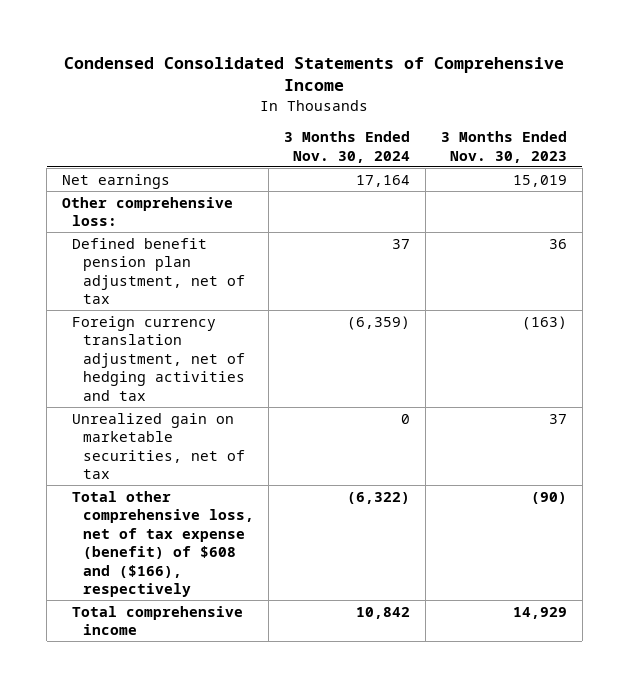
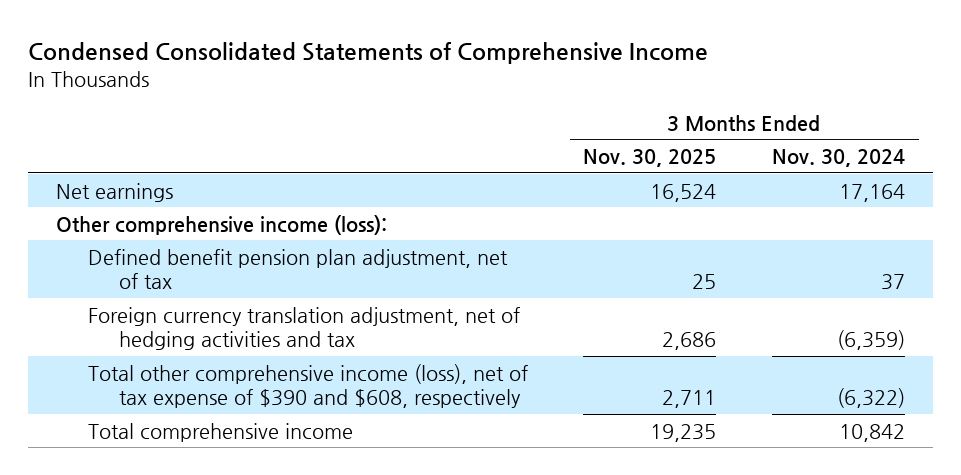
- | 3 Months Ended Nov. 30, 2024 | 3 Months Ended Nov. 30, 2023
+ | 3 Months Ended Nov. 30, 2025 | 3 Months Ended Nov. 30, 2024
- Other comprehensive loss:
+ Other comprehensive income (loss):
- Unrealized gain on marketable securities, net of tax | 0 | 37
- Total other comprehensive loss, net of tax expense (benefit) of $608 and ($166), respectively | (6,322) | (90)
+ Total other comprehensive income (loss), net of tax expense of $390 and $608, respectively | 2,711 | (6,322)

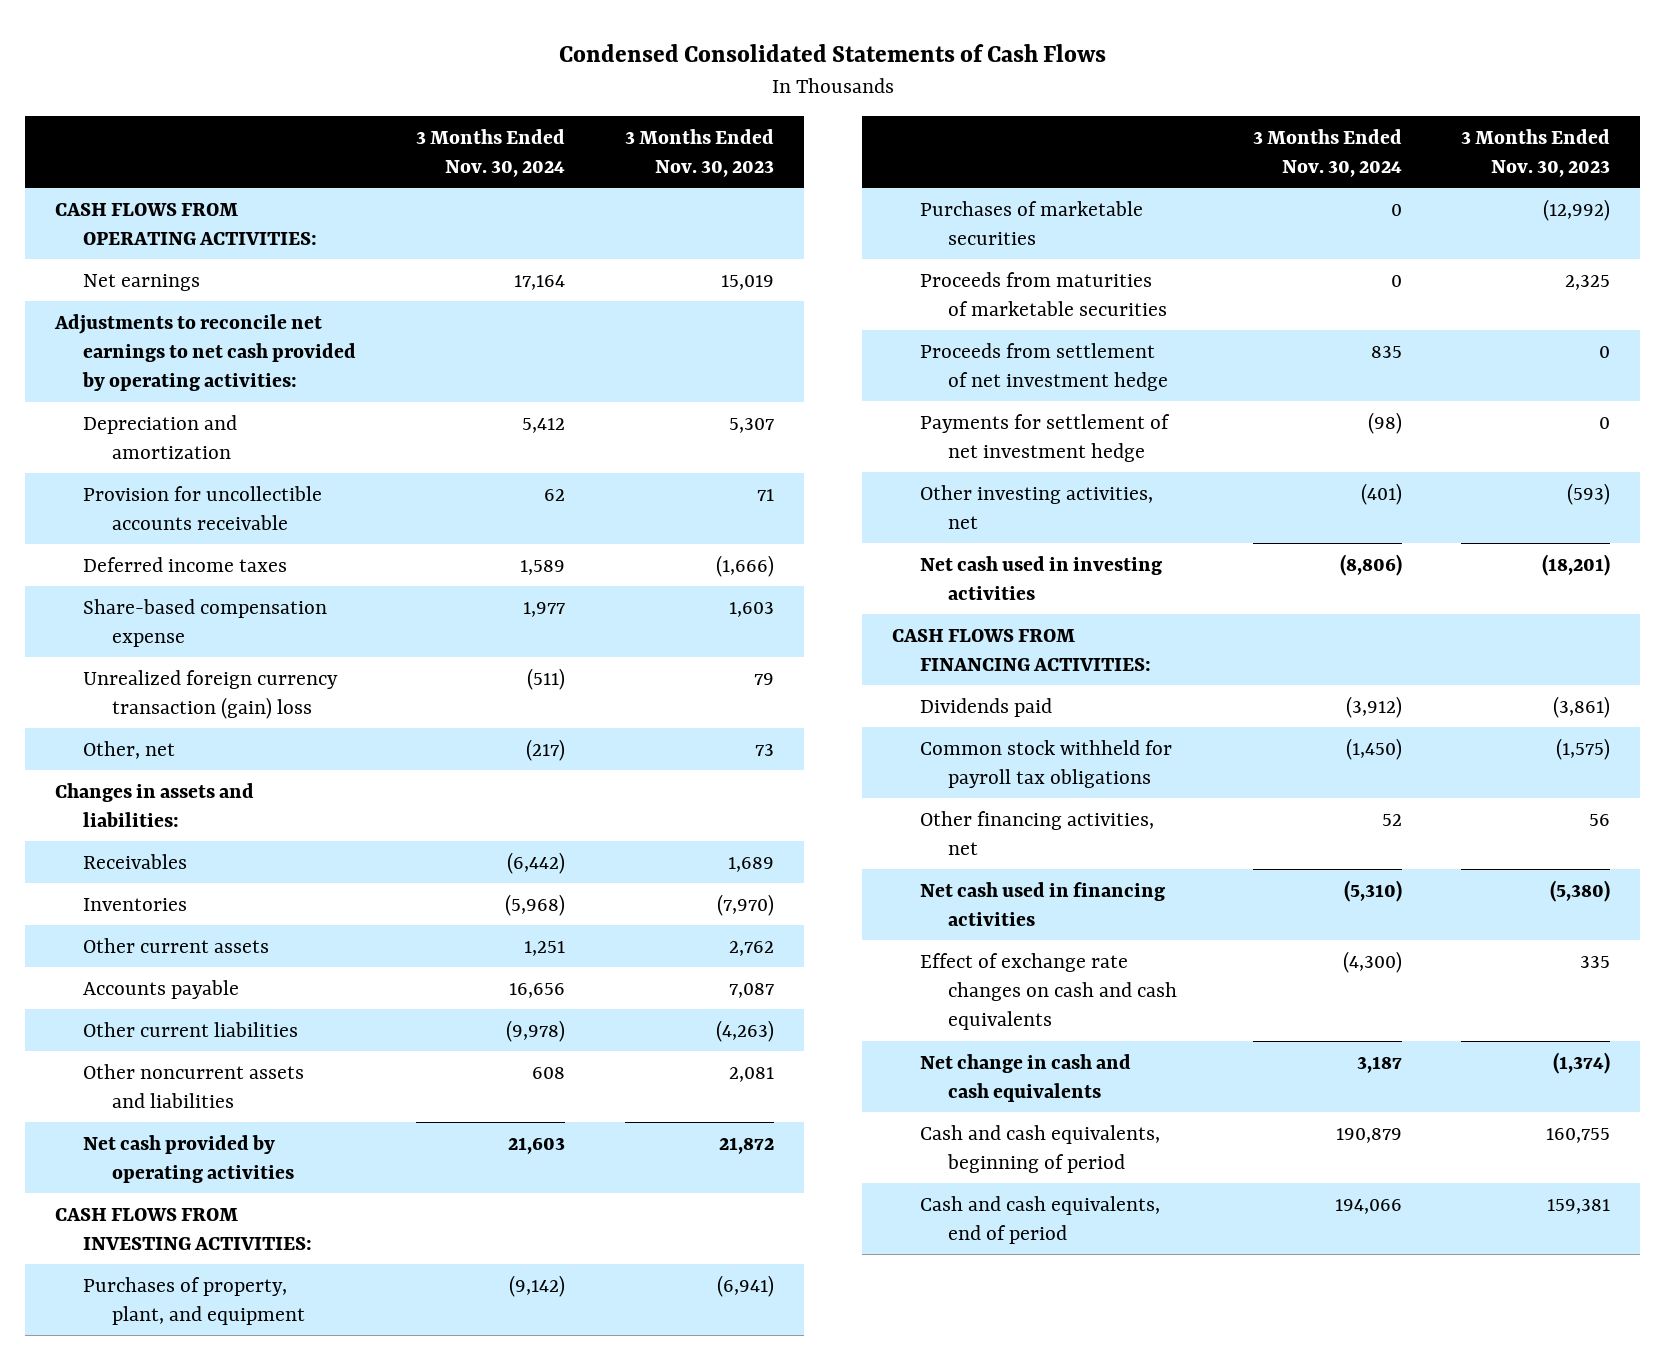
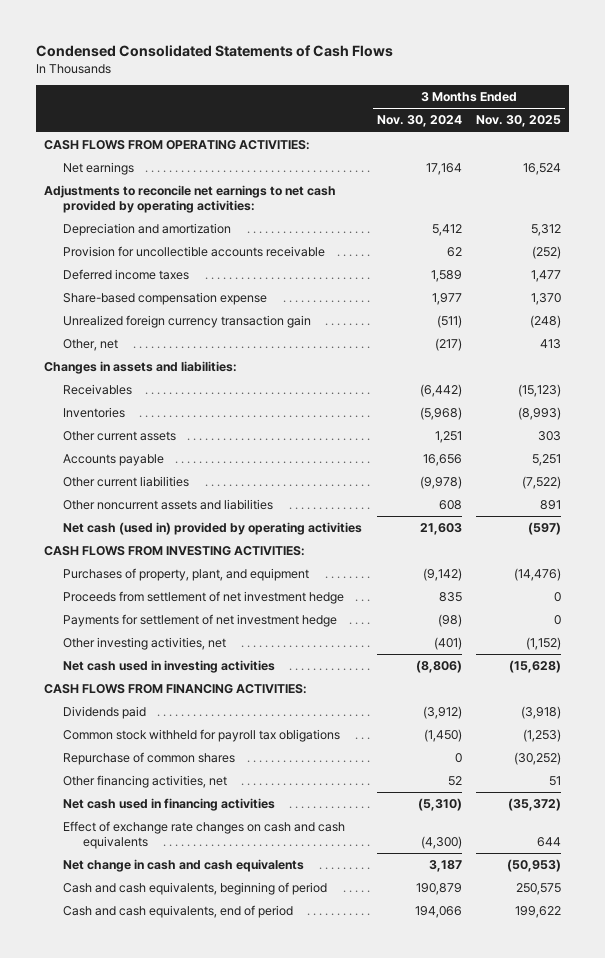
- | 3 Months Ended Nov. 30, 2024 | 3 Months Ended Nov. 30, 2023
+ | 3 Months Ended Nov. 30, 2024 | 3 Months Ended Nov. 30, 2025
- Unrealized foreign currency transaction (gain) loss | (511) | 79
+ Unrealized foreign currency transaction gain | (511) | (248)
- Net cash provided by operating activities | 21,603 | 21,872
+ Net cash (used in) provided by operating activities | 21,603 | (597)
- Purchases of marketable securities | 0 | (12,992)
- Proceeds from maturities of marketable securities | 0 | 2,325
+ Repurchase of common shares | 0 | (30,252)

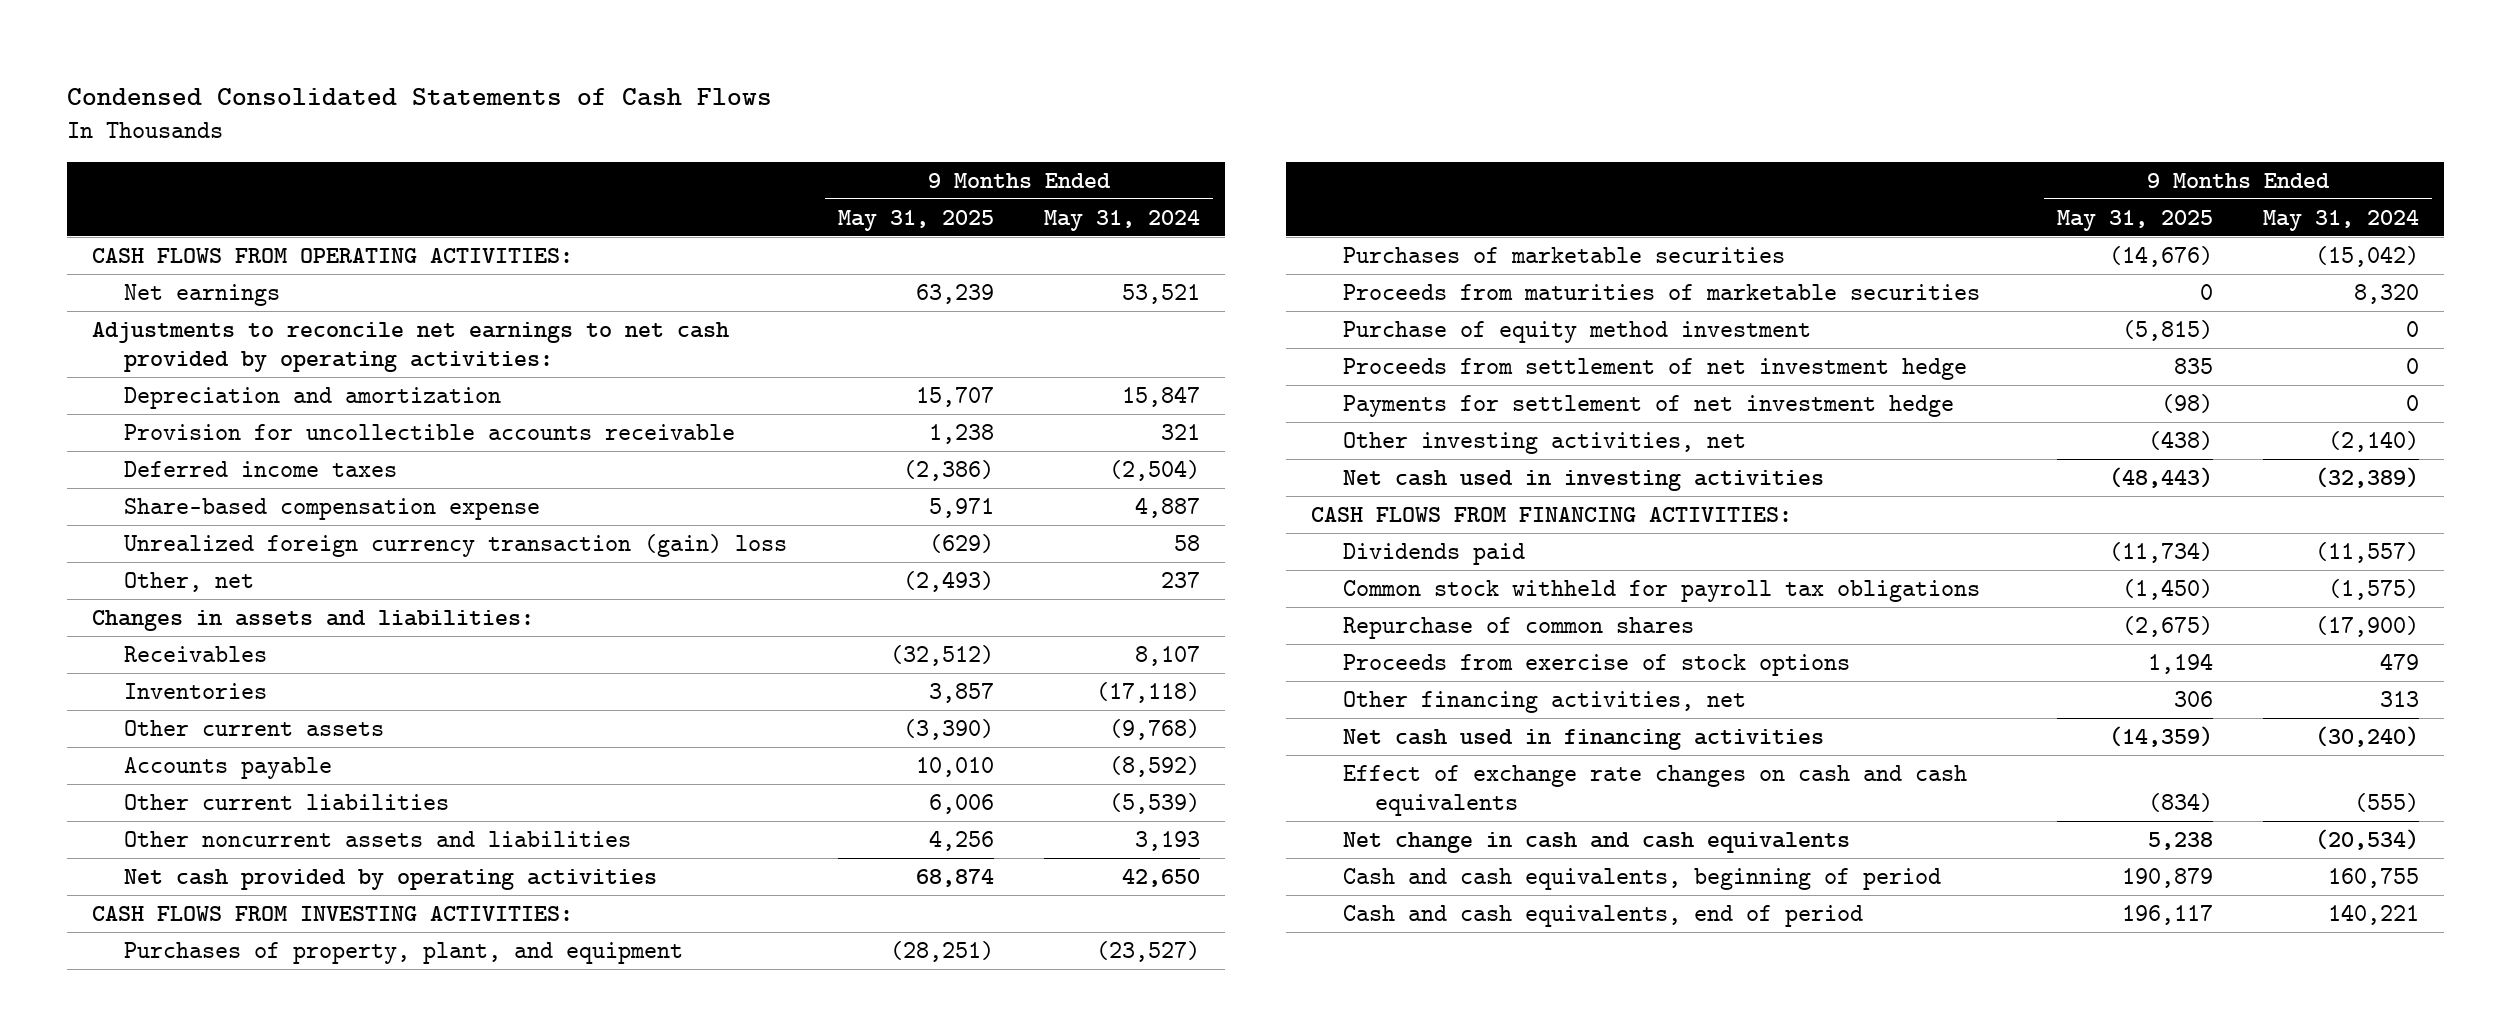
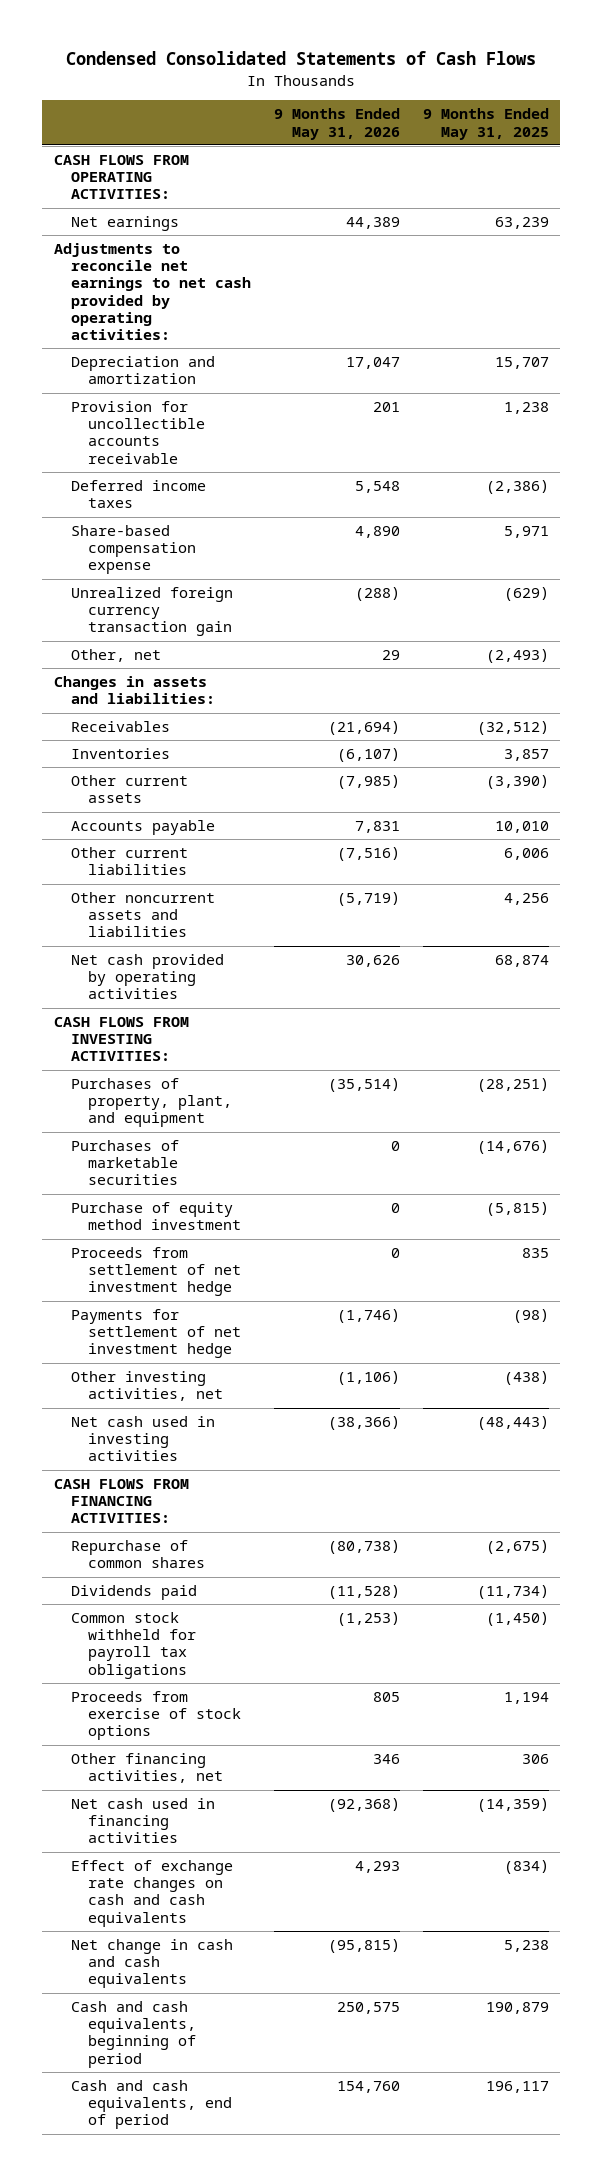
- | 9 Months Ended May 31, 2025 | 9 Months Ended May 31, 2024
+ | 9 Months Ended May 31, 2026 | 9 Months Ended May 31, 2025
- Unrealized foreign currency transaction (gain) loss | (629) | 58
+ Unrealized foreign currency transaction gain | (288) | (629)
- Proceeds from maturities of marketable securities | 0 | 8,320
moved up: Repurchase of common shares | (80,738) | (2,675)

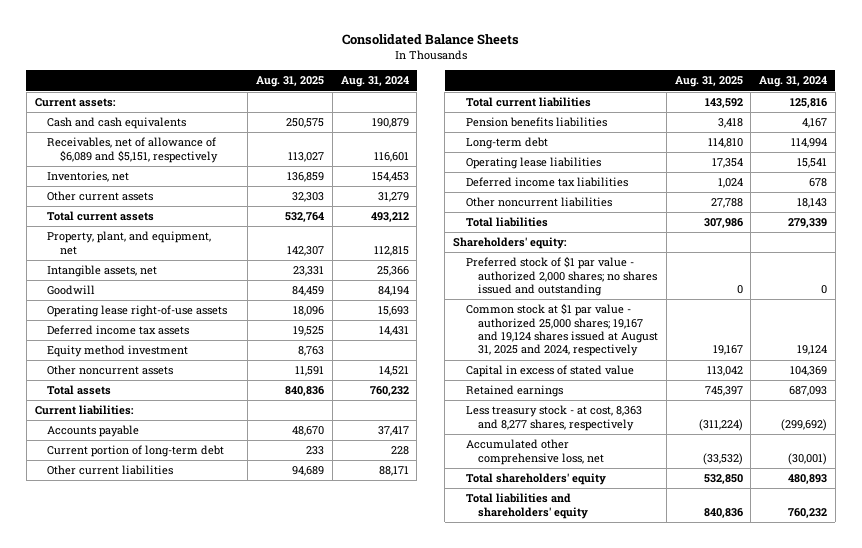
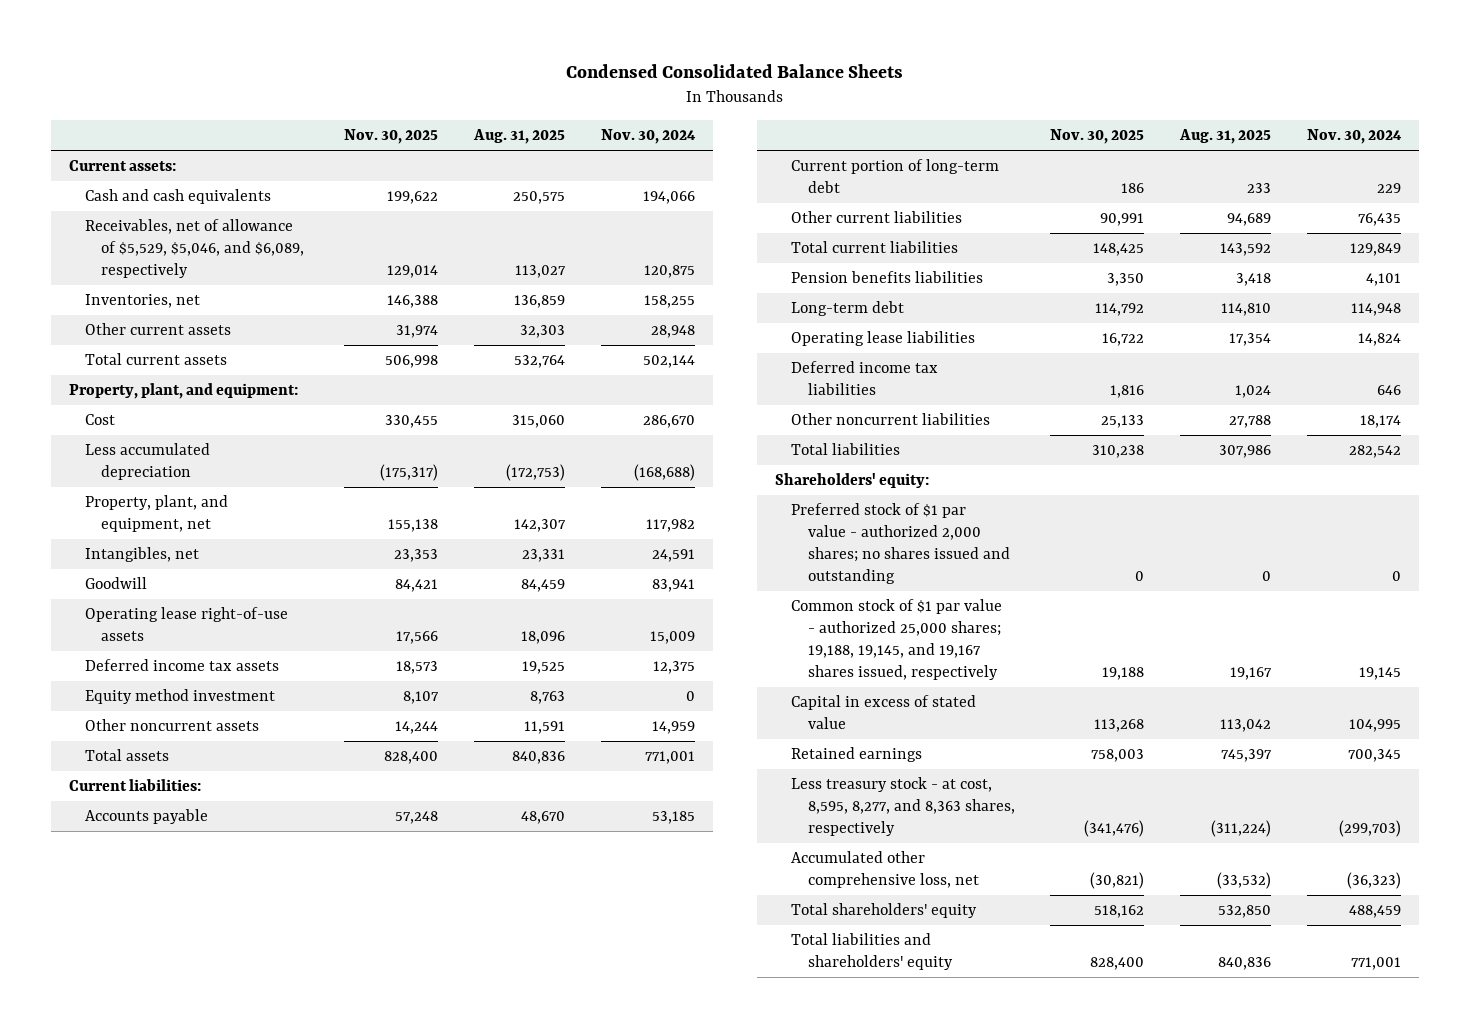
- Consolidated Balance Sheets
+ Condensed Consolidated Balance Sheets
- | Aug. 31, 2025 | Aug. 31, 2024
+ | Nov. 30, 2025 | Aug. 31, 2025 | Nov. 30, 2024
- Receivables, net of allowance of $6,089 and $5,151, respectively | 113,027 | 116,601
+ Receivables, net of allowance of $5,529, $5,046, and $6,089, respectively | 129,014 | 113,027 | 120,875
+ Property, plant, and equipment:
+ Cost | 330,455 | 315,060 | 286,670
+ Less accumulated depreciation | (175,317) | (172,753) | (168,688)
- Intangible assets, net | 23,331 | 25,366
+ Intangibles, net | 23,353 | 23,331 | 24,591
- Common stock at $1 par value - authorized 25,000 shares; 19,167 and 19,124 shares issued at August 31, 2025 and 2024, respectively | 19,167 | 19,124
+ Common stock of $1 par value - authorized 25,000 shares; 19,188, 19,145, and 19,167 shares issued, respectively | 19,188 | 19,167 | 19,145
- Less treasury stock - at cost, 8,363 and 8,277 shares, respectively | (311,224) | (299,692)
+ Less treasury stock - at cost, 8,595, 8,277, and 8,363 shares, respectively | (341,476) | (311,224) | (299,703)

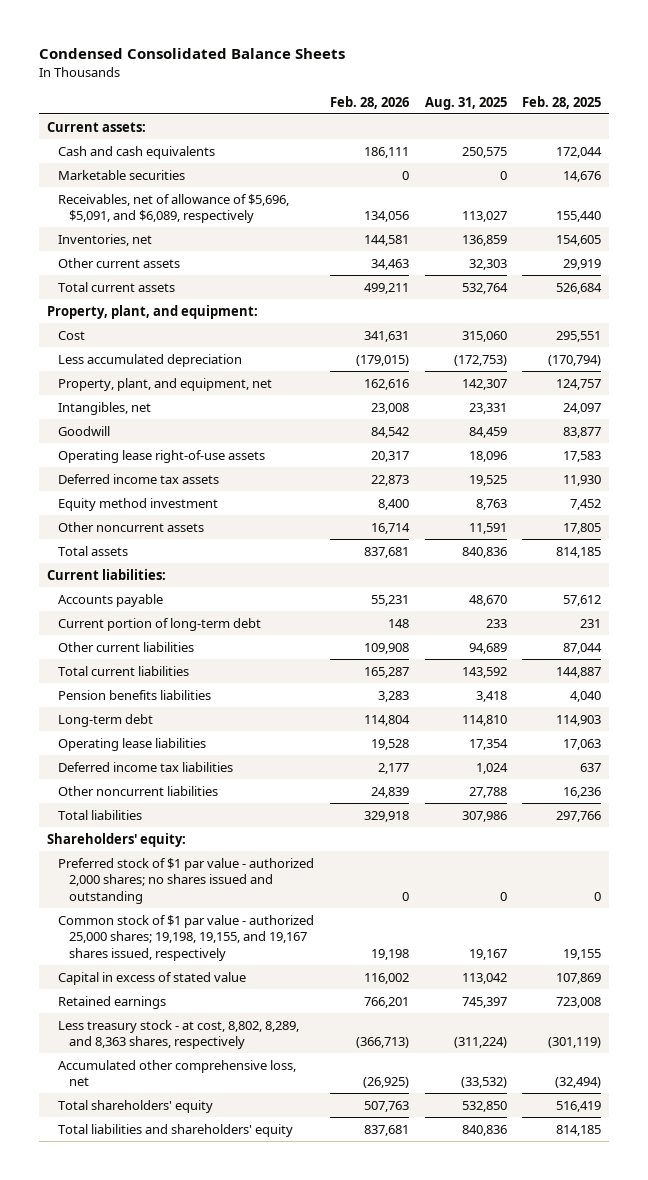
- | Nov. 30, 2025 | Aug. 31, 2025 | Nov. 30, 2024
+ | Feb. 28, 2026 | Aug. 31, 2025 | Feb. 28, 2025
- Receivables, net of allowance of $5,529, $5,046, and $6,089, respectively | 129,014 | 113,027 | 120,875
+ Marketable securities | 0 | 0 | 14,676
+ Receivables, net of allowance of $5,696, $5,091, and $6,089, respectively | 134,056 | 113,027 | 155,440
- Common stock of $1 par value - authorized 25,000 shares; 19,188, 19,145, and 19,167 shares issued, respectively | 19,188 | 19,167 | 19,145
+ Common stock of $1 par value - authorized 25,000 shares; 19,198, 19,155, and 19,167 shares issued, respectively | 19,198 | 19,167 | 19,155
- Less treasury stock - at cost, 8,595, 8,277, and 8,363 shares, respectively | (341,476) | (311,224) | (299,703)
+ Less treasury stock - at cost, 8,802, 8,289, and 8,363 shares, respectively | (366,713) | (311,224) | (301,119)

